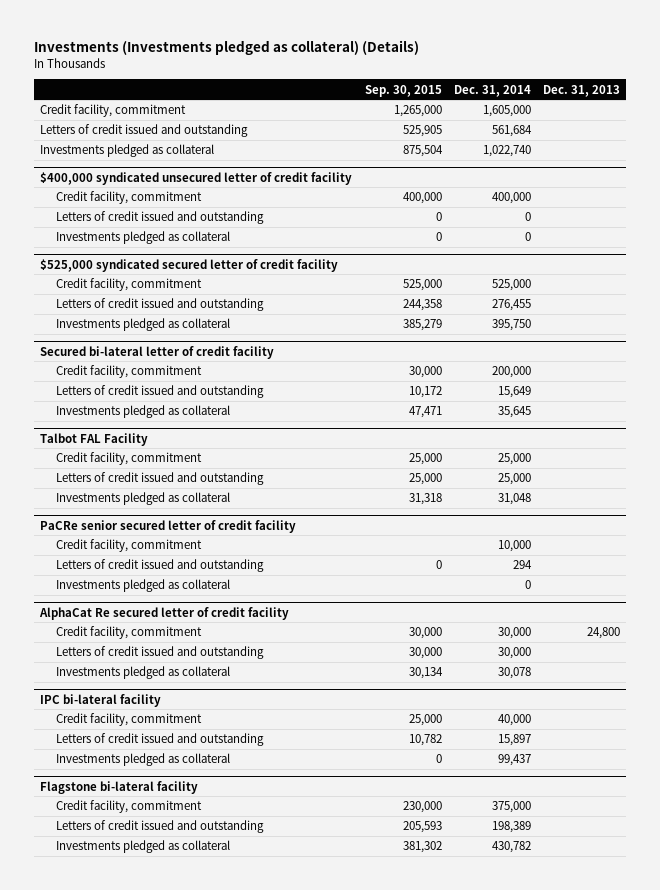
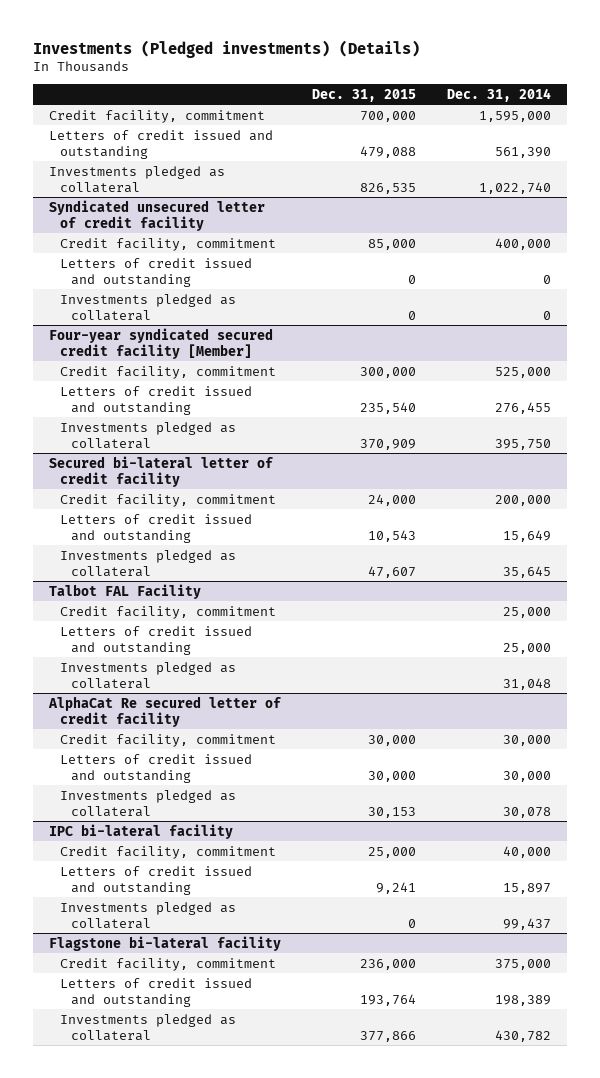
- Investments (Investments pledged as collateral) (Details)
+ Investments (Pledged investments) (Details)
- | Sep. 30, 2015 | Dec. 31, 2014 | Dec. 31, 2013
+ | Dec. 31, 2015 | Dec. 31, 2014
- Credit facility, commitment | 1,265,000 | 1,605,000 |
- Letters of credit issued and outstanding | 525,905 | 561,684 |
+ Credit facility, commitment | 700,000 | 1,595,000
+ Letters of credit issued and outstanding | 479,088 | 561,390
- $400,000 syndicated unsecured letter of credit facility
+ Syndicated unsecured letter of credit facility
- $525,000 syndicated secured letter of credit facility
+ Four-year syndicated secured credit facility [Member]
- PaCRe senior secured letter of credit facility
- Credit facility, commitment | | 10,000 |
- Letters of credit issued and outstanding | 0 | 294 |
- Investments pledged as collateral | | 0 |

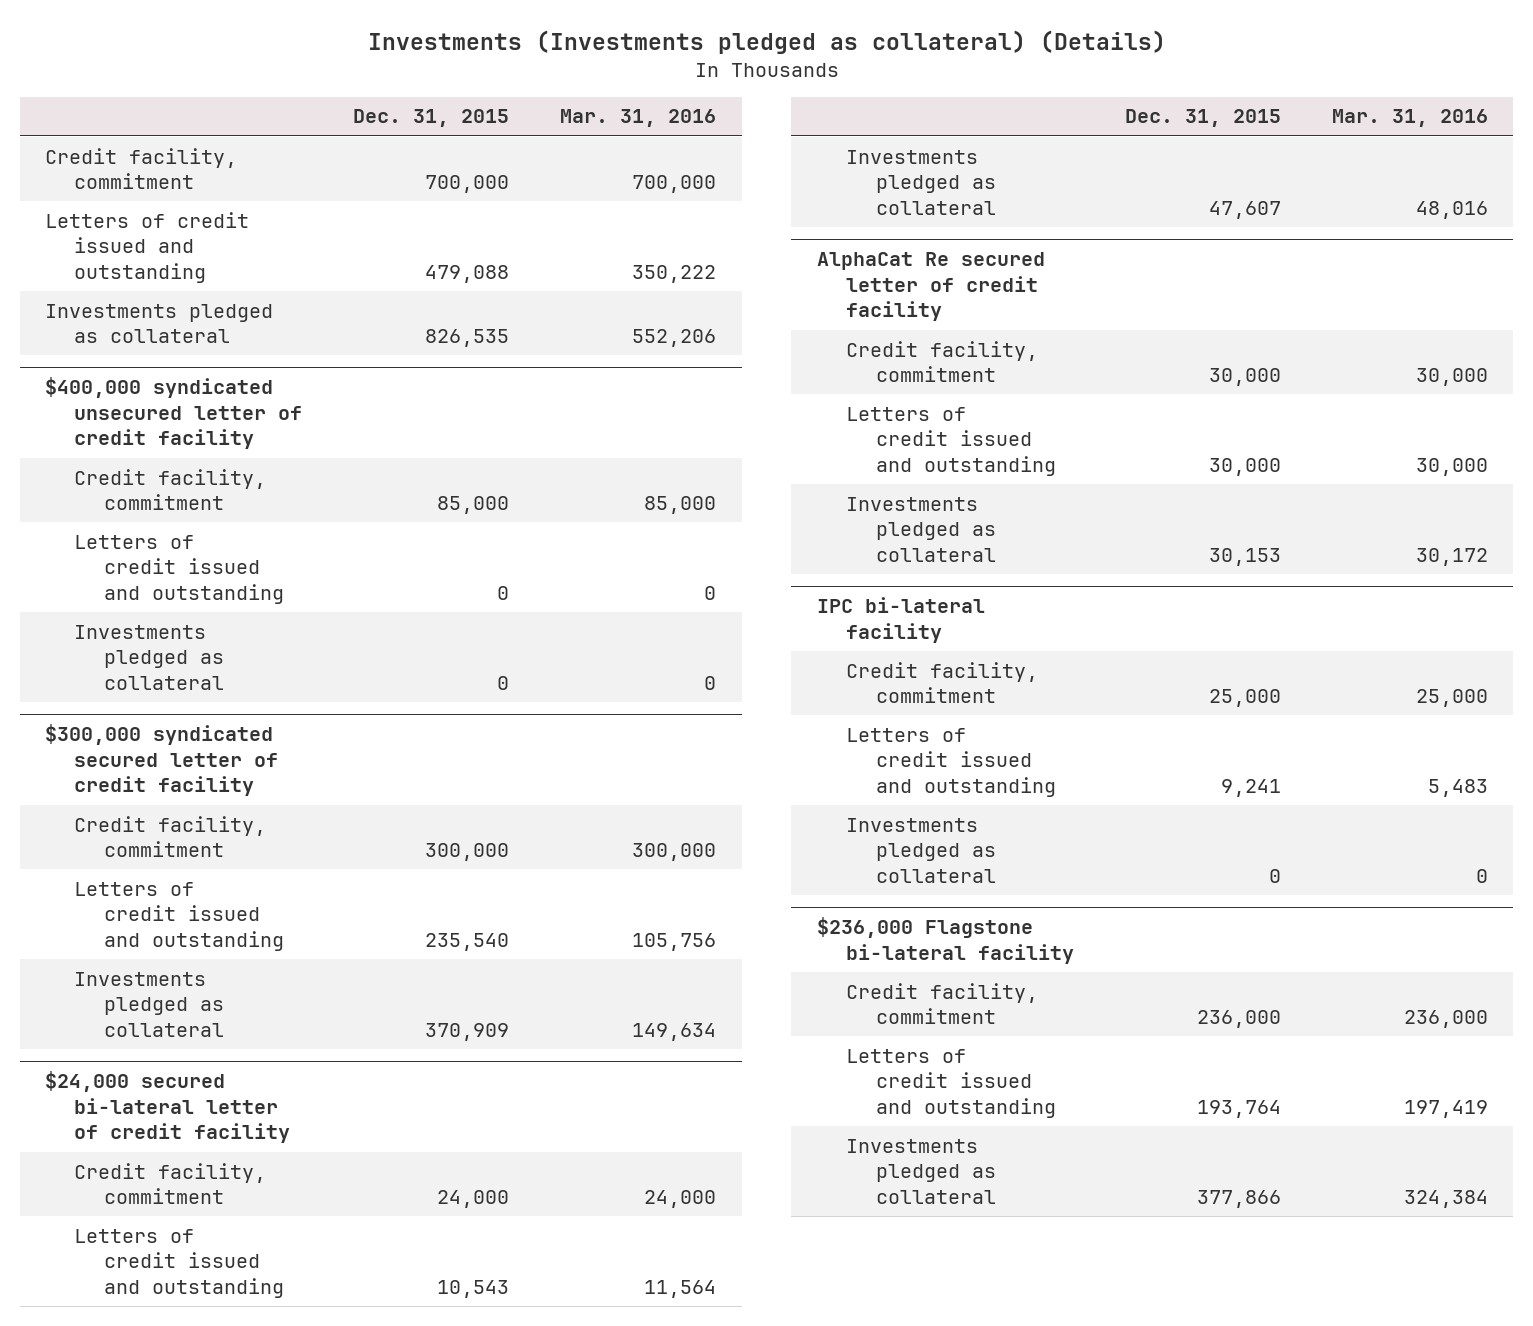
- Investments (Pledged investments) (Details)
+ Investments (Investments pledged as collateral) (Details)
- | Dec. 31, 2015 | Dec. 31, 2014
+ | Dec. 31, 2015 | Mar. 31, 2016
- Syndicated unsecured letter of credit facility
+ $400,000 syndicated unsecured letter of credit facility
- Four-year syndicated secured credit facility [Member]
+ $300,000 syndicated secured letter of credit facility
- Secured bi-lateral letter of credit facility
+ $24,000 secured bi-lateral letter of credit facility
- Talbot FAL Facility
- Credit facility, commitment | | 25,000
- Letters of credit issued and outstanding | | 25,000
- Investments pledged as collateral | | 31,048
- Flagstone bi-lateral facility
+ $236,000 Flagstone bi-lateral facility

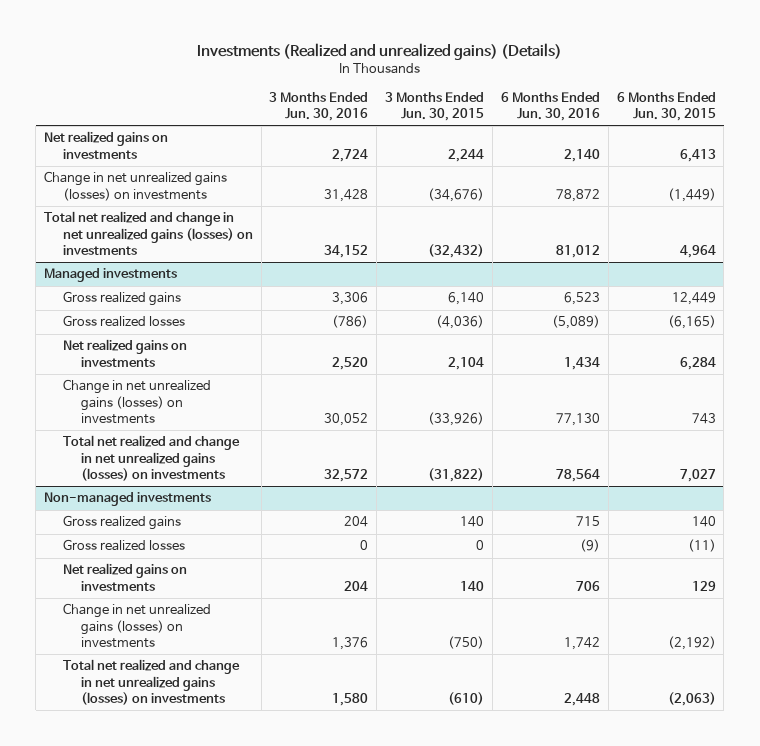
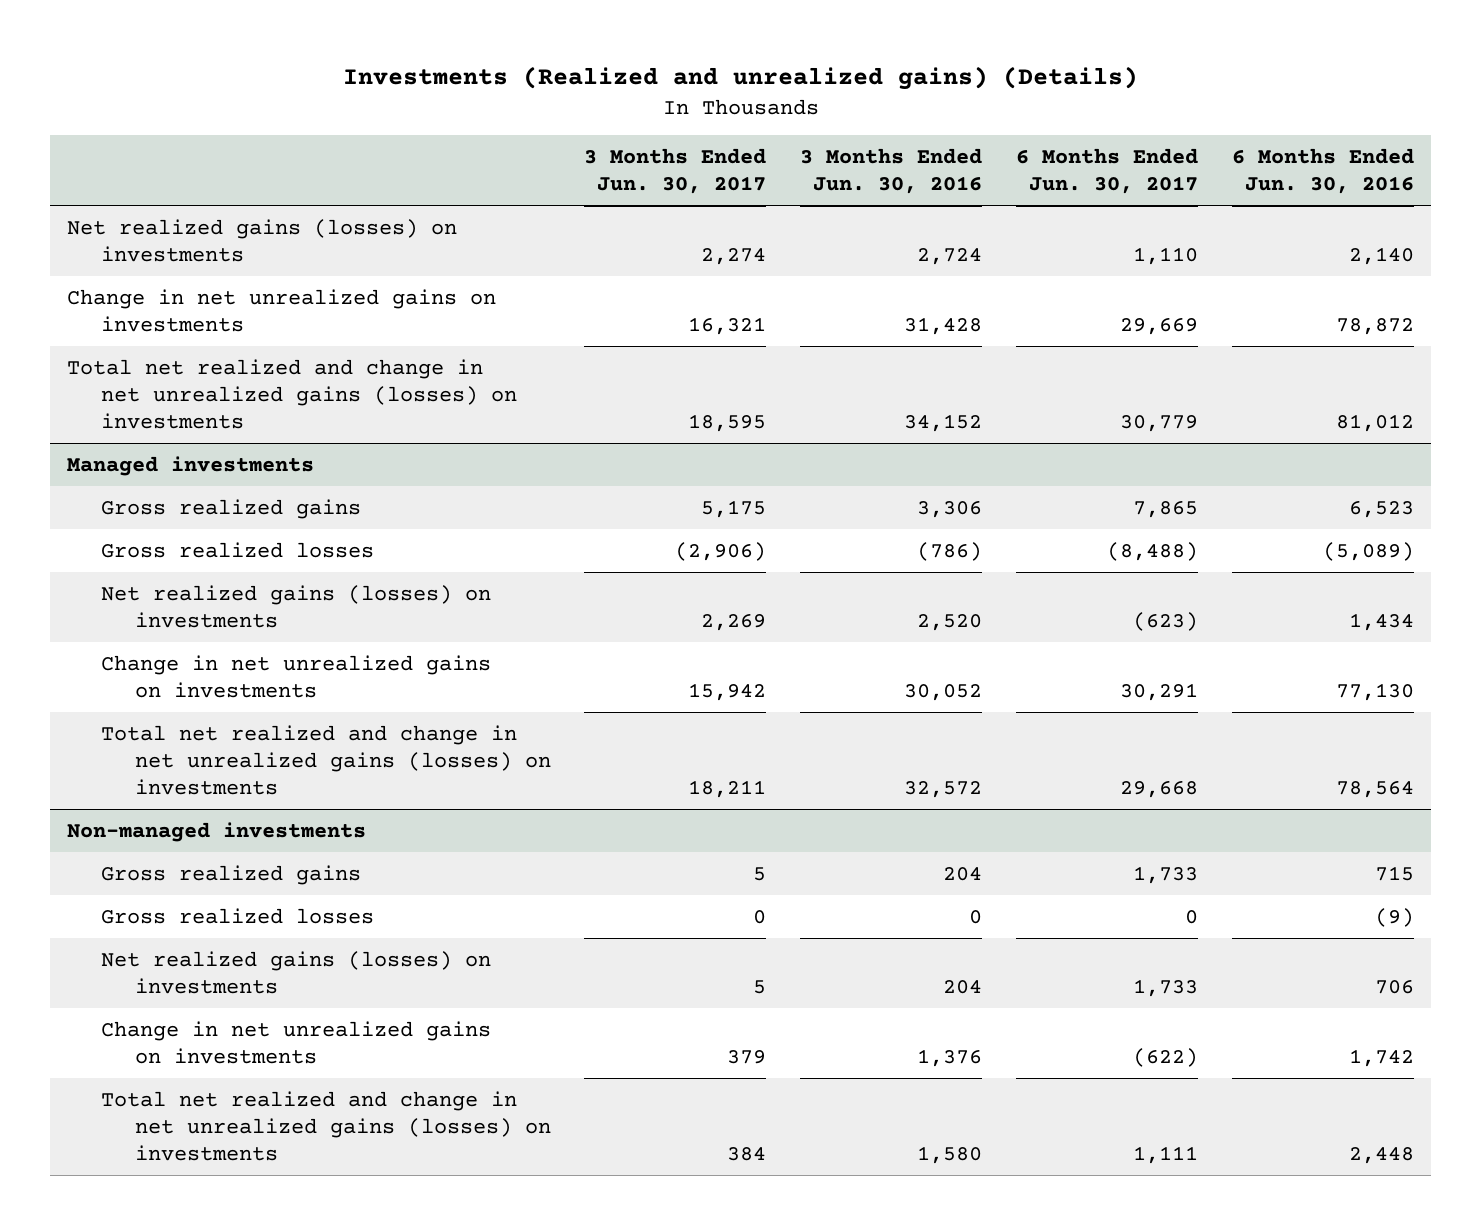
- | 3 Months Ended Jun. 30, 2016 | 3 Months Ended Jun. 30, 2015 | 6 Months Ended Jun. 30, 2016 | 6 Months Ended Jun. 30, 2015
+ | 3 Months Ended Jun. 30, 2017 | 3 Months Ended Jun. 30, 2016 | 6 Months Ended Jun. 30, 2017 | 6 Months Ended Jun. 30, 2016
- Net realized gains on investments | 2,724 | 2,244 | 2,140 | 6,413
- Change in net unrealized gains (losses) on investments | 31,428 | (34,676) | 78,872 | (1,449)
+ Net realized gains (losses) on investments | 2,274 | 2,724 | 1,110 | 2,140
+ Change in net unrealized gains on investments | 16,321 | 31,428 | 29,669 | 78,872
@ Managed investments
- Net realized gains on investments | 2,520 | 2,104 | 1,434 | 6,284
- Change in net unrealized gains (losses) on investments | 30,052 | (33,926) | 77,130 | 743
+ Net realized gains (losses) on investments | 2,269 | 2,520 | (623) | 1,434
+ Change in net unrealized gains on investments | 15,942 | 30,052 | 30,291 | 77,130
@ Non-managed investments
- Net realized gains on investments | 204 | 140 | 706 | 129
- Change in net unrealized gains (losses) on investments | 1,376 | (750) | 1,742 | (2,192)
+ Net realized gains (losses) on investments | 5 | 204 | 1,733 | 706
+ Change in net unrealized gains on investments | 379 | 1,376 | (622) | 1,742

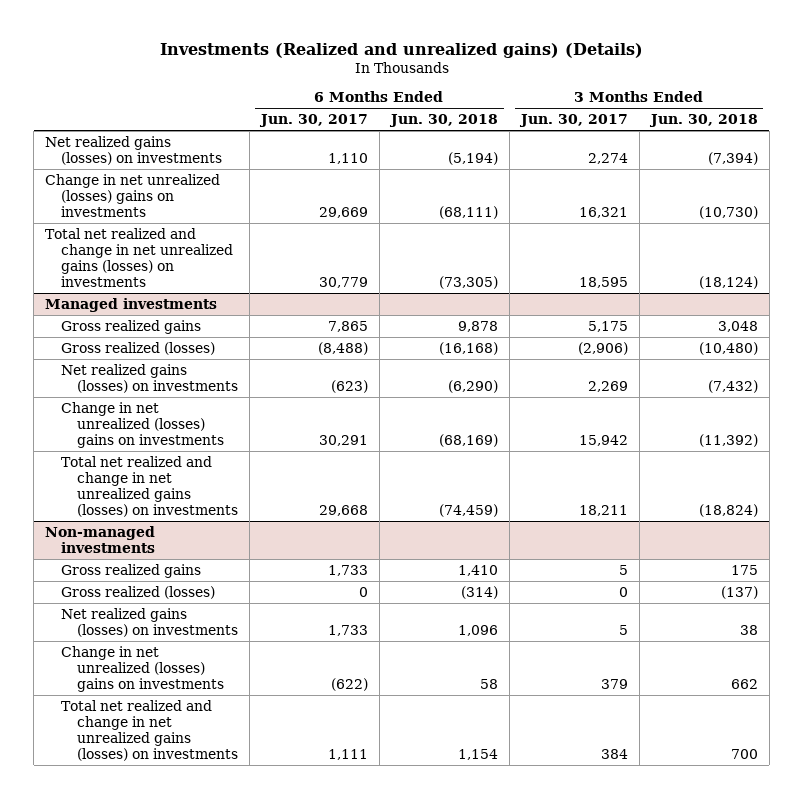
- | 3 Months Ended Jun. 30, 2017 | 3 Months Ended Jun. 30, 2016 | 6 Months Ended Jun. 30, 2017 | 6 Months Ended Jun. 30, 2016
+ | 6 Months Ended Jun. 30, 2017 | 6 Months Ended Jun. 30, 2018 | 3 Months Ended Jun. 30, 2017 | 3 Months Ended Jun. 30, 2018
- Change in net unrealized gains on investments | 16,321 | 31,428 | 29,669 | 78,872
+ Change in net unrealized (losses) gains on investments | 29,669 | (68,111) | 16,321 | (10,730)
@ Managed investments
- Gross realized losses | (2,906) | (786) | (8,488) | (5,089)
+ Gross realized (losses) | (8,488) | (16,168) | (2,906) | (10,480)
- Change in net unrealized gains on investments | 15,942 | 30,052 | 30,291 | 77,130
+ Change in net unrealized (losses) gains on investments | 30,291 | (68,169) | 15,942 | (11,392)
@ Non-managed investments
- Gross realized losses | 0 | 0 | 0 | (9)
+ Gross realized (losses) | 0 | (314) | 0 | (137)
- Change in net unrealized gains on investments | 379 | 1,376 | (622) | 1,742
+ Change in net unrealized (losses) gains on investments | (622) | 58 | 379 | 662

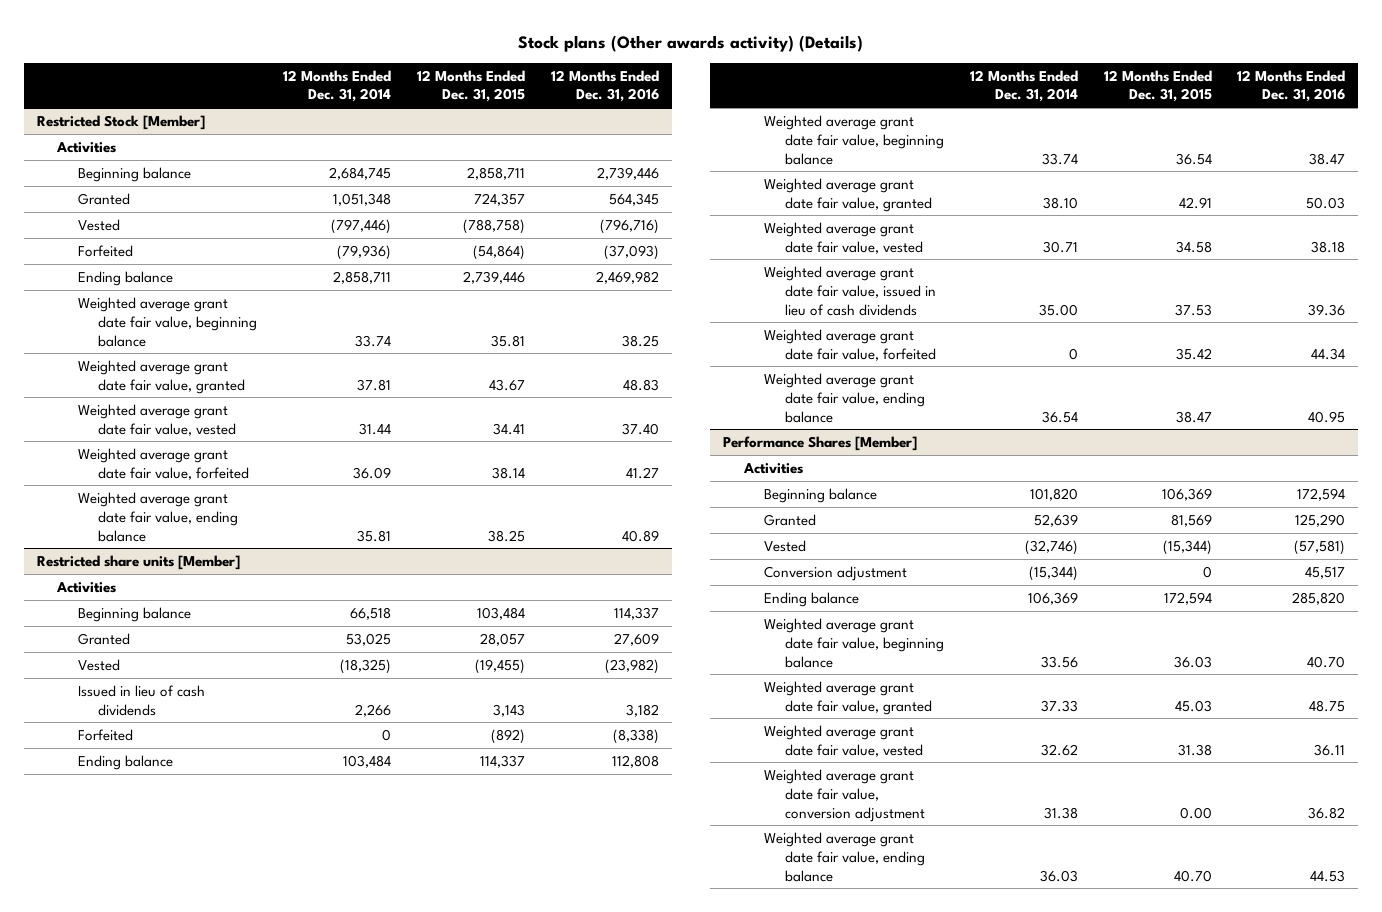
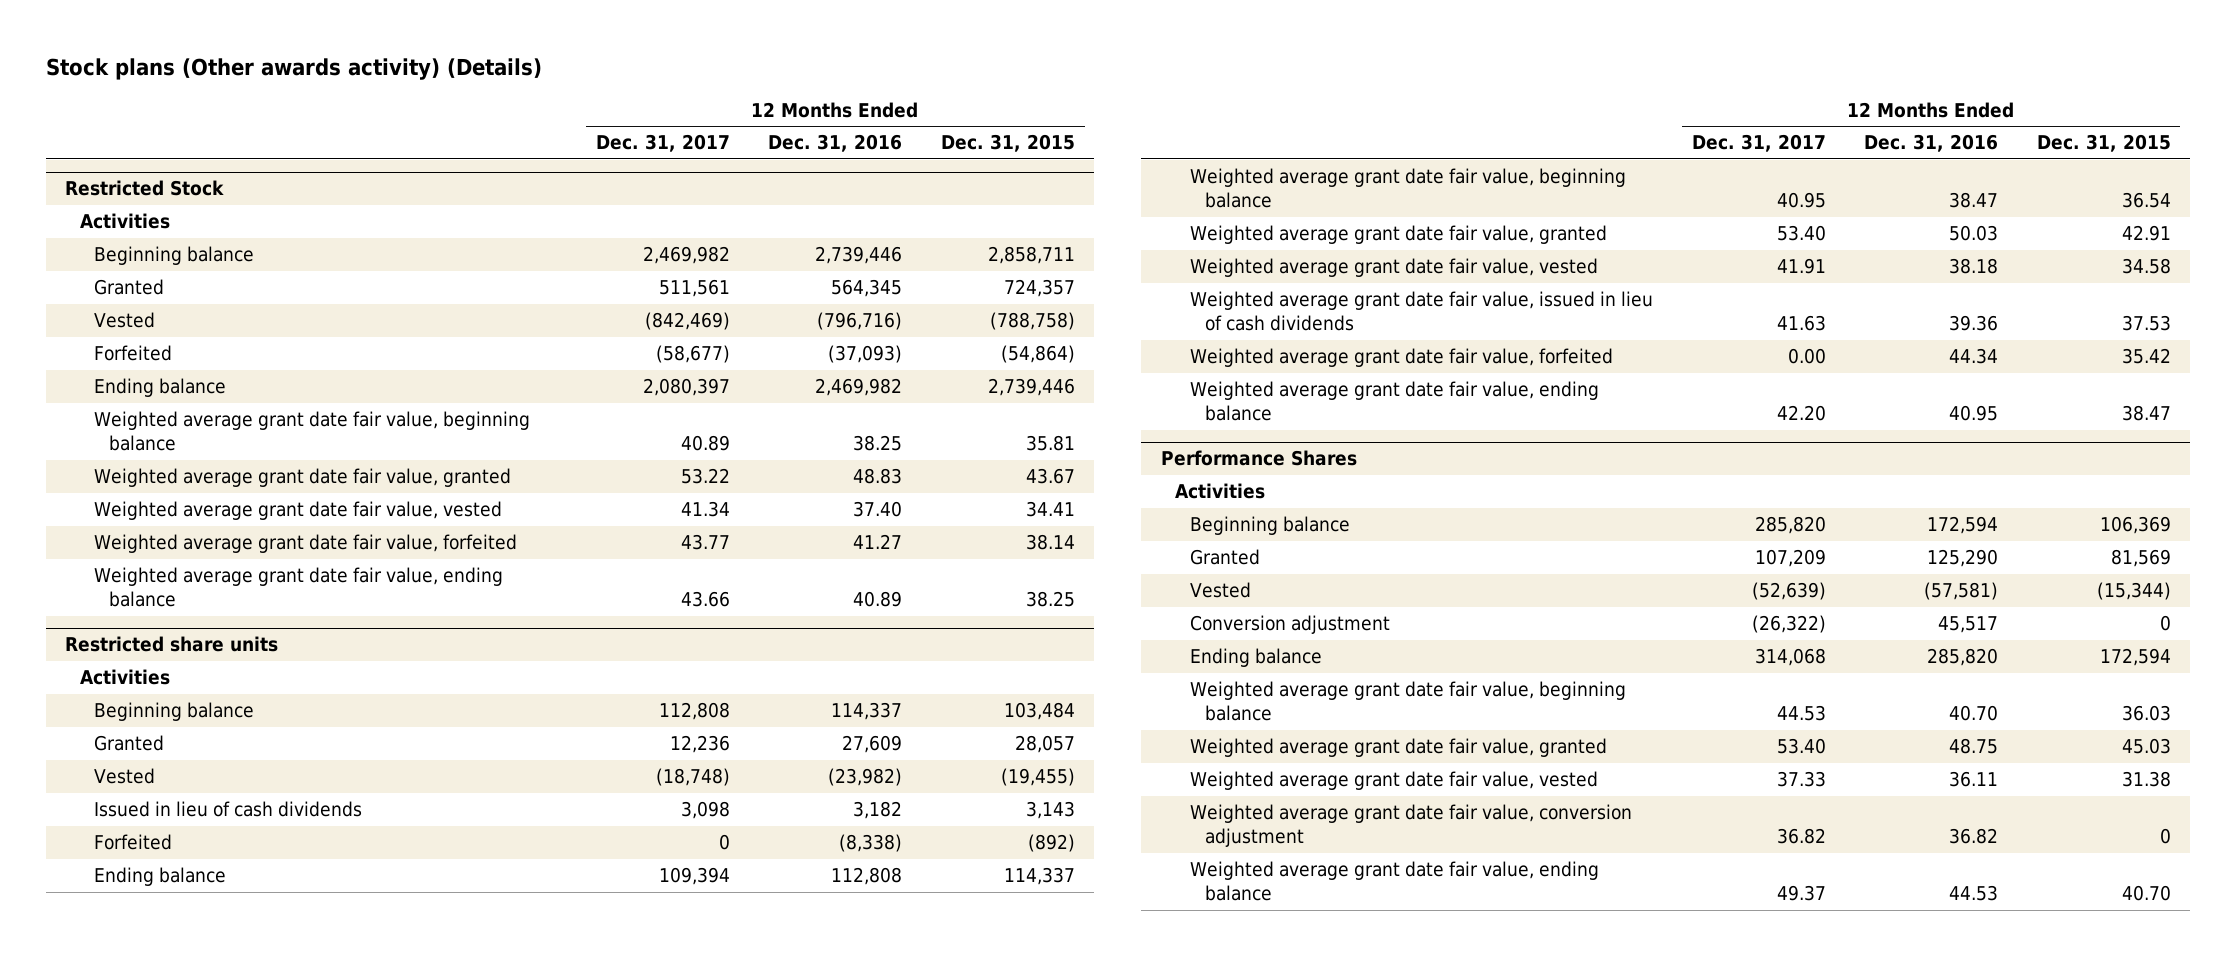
- | 12 Months Ended Dec. 31, 2014 | 12 Months Ended Dec. 31, 2015 | 12 Months Ended Dec. 31, 2016
+ | 12 Months Ended Dec. 31, 2017 | 12 Months Ended Dec. 31, 2016 | 12 Months Ended Dec. 31, 2015
- Restricted Stock [Member]
+ Restricted Stock
- Restricted share units [Member]
+ Restricted share units
- Performance Shares [Member]
+ Performance Shares
- Weighted average grant date fair value, conversion adjustment | 31.38 | 0.00 | 36.82
+ Weighted average grant date fair value, conversion adjustment | 36.82 | 36.82 | 0

